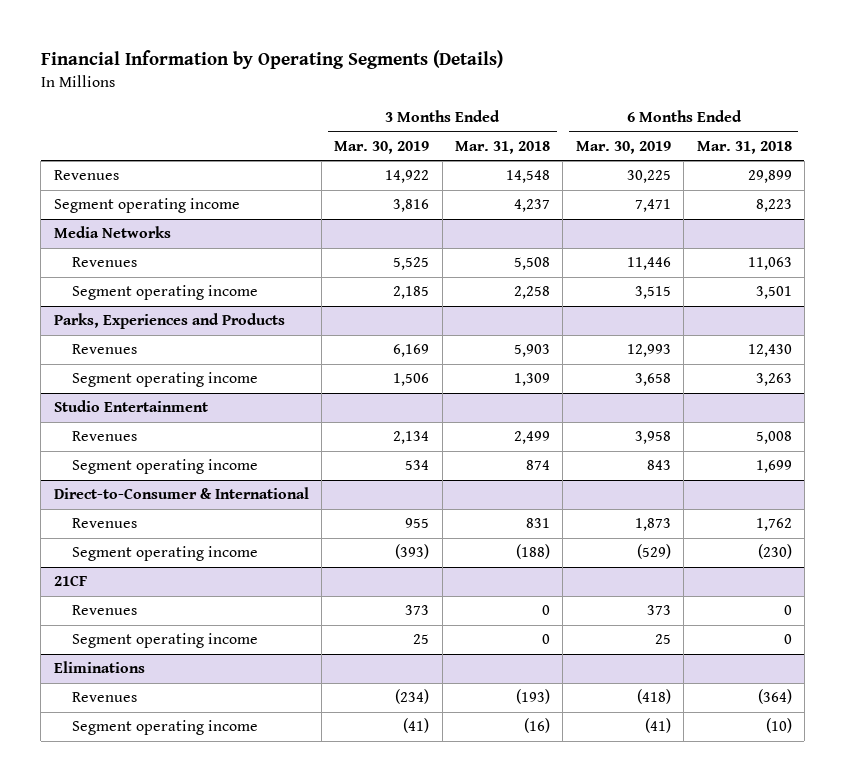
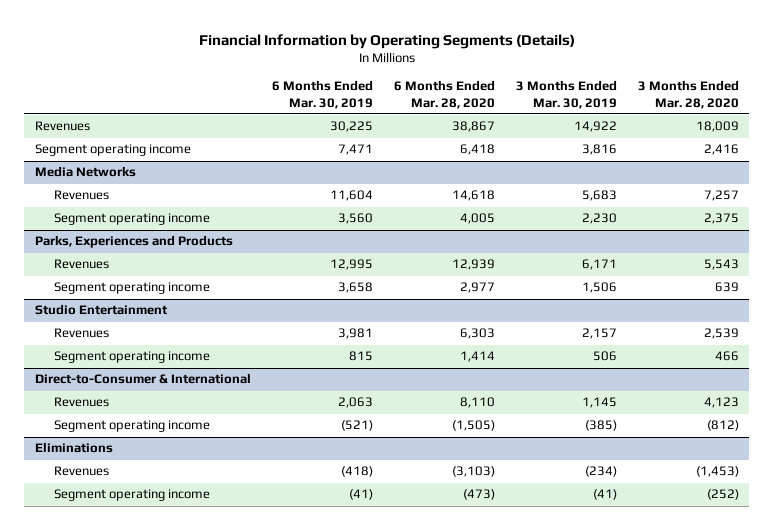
- | 3 Months Ended Mar. 30, 2019 | 3 Months Ended Mar. 31, 2018 | 6 Months Ended Mar. 30, 2019 | 6 Months Ended Mar. 31, 2018
+ | 6 Months Ended Mar. 30, 2019 | 6 Months Ended Mar. 28, 2020 | 3 Months Ended Mar. 30, 2019 | 3 Months Ended Mar. 28, 2020
@ Media Networks
- Revenues | 5,525 | 5,508 | 11,446 | 11,063
- Segment operating income | 2,185 | 2,258 | 3,515 | 3,501
+ Revenues | 11,604 | 14,618 | 5,683 | 7,257
+ Segment operating income | 3,560 | 4,005 | 2,230 | 2,375
@ Parks, Experiences and Products
- Revenues | 6,169 | 5,903 | 12,993 | 12,430
+ Revenues | 12,995 | 12,939 | 6,171 | 5,543
@ Studio Entertainment
- Revenues | 2,134 | 2,499 | 3,958 | 5,008
- Segment operating income | 534 | 874 | 843 | 1,699
+ Revenues | 3,981 | 6,303 | 2,157 | 2,539
+ Segment operating income | 815 | 1,414 | 506 | 466
@ Direct-to-Consumer & International
- Revenues | 955 | 831 | 1,873 | 1,762
- Segment operating income | (393) | (188) | (529) | (230)
- 21CF
- Revenues | 373 | 0 | 373 | 0
- Segment operating income | 25 | 0 | 25 | 0
@ Direct-to-Consumer & International
+ Revenues | 2,063 | 8,110 | 1,145 | 4,123
+ Segment operating income | (521) | (1,505) | (385) | (812)

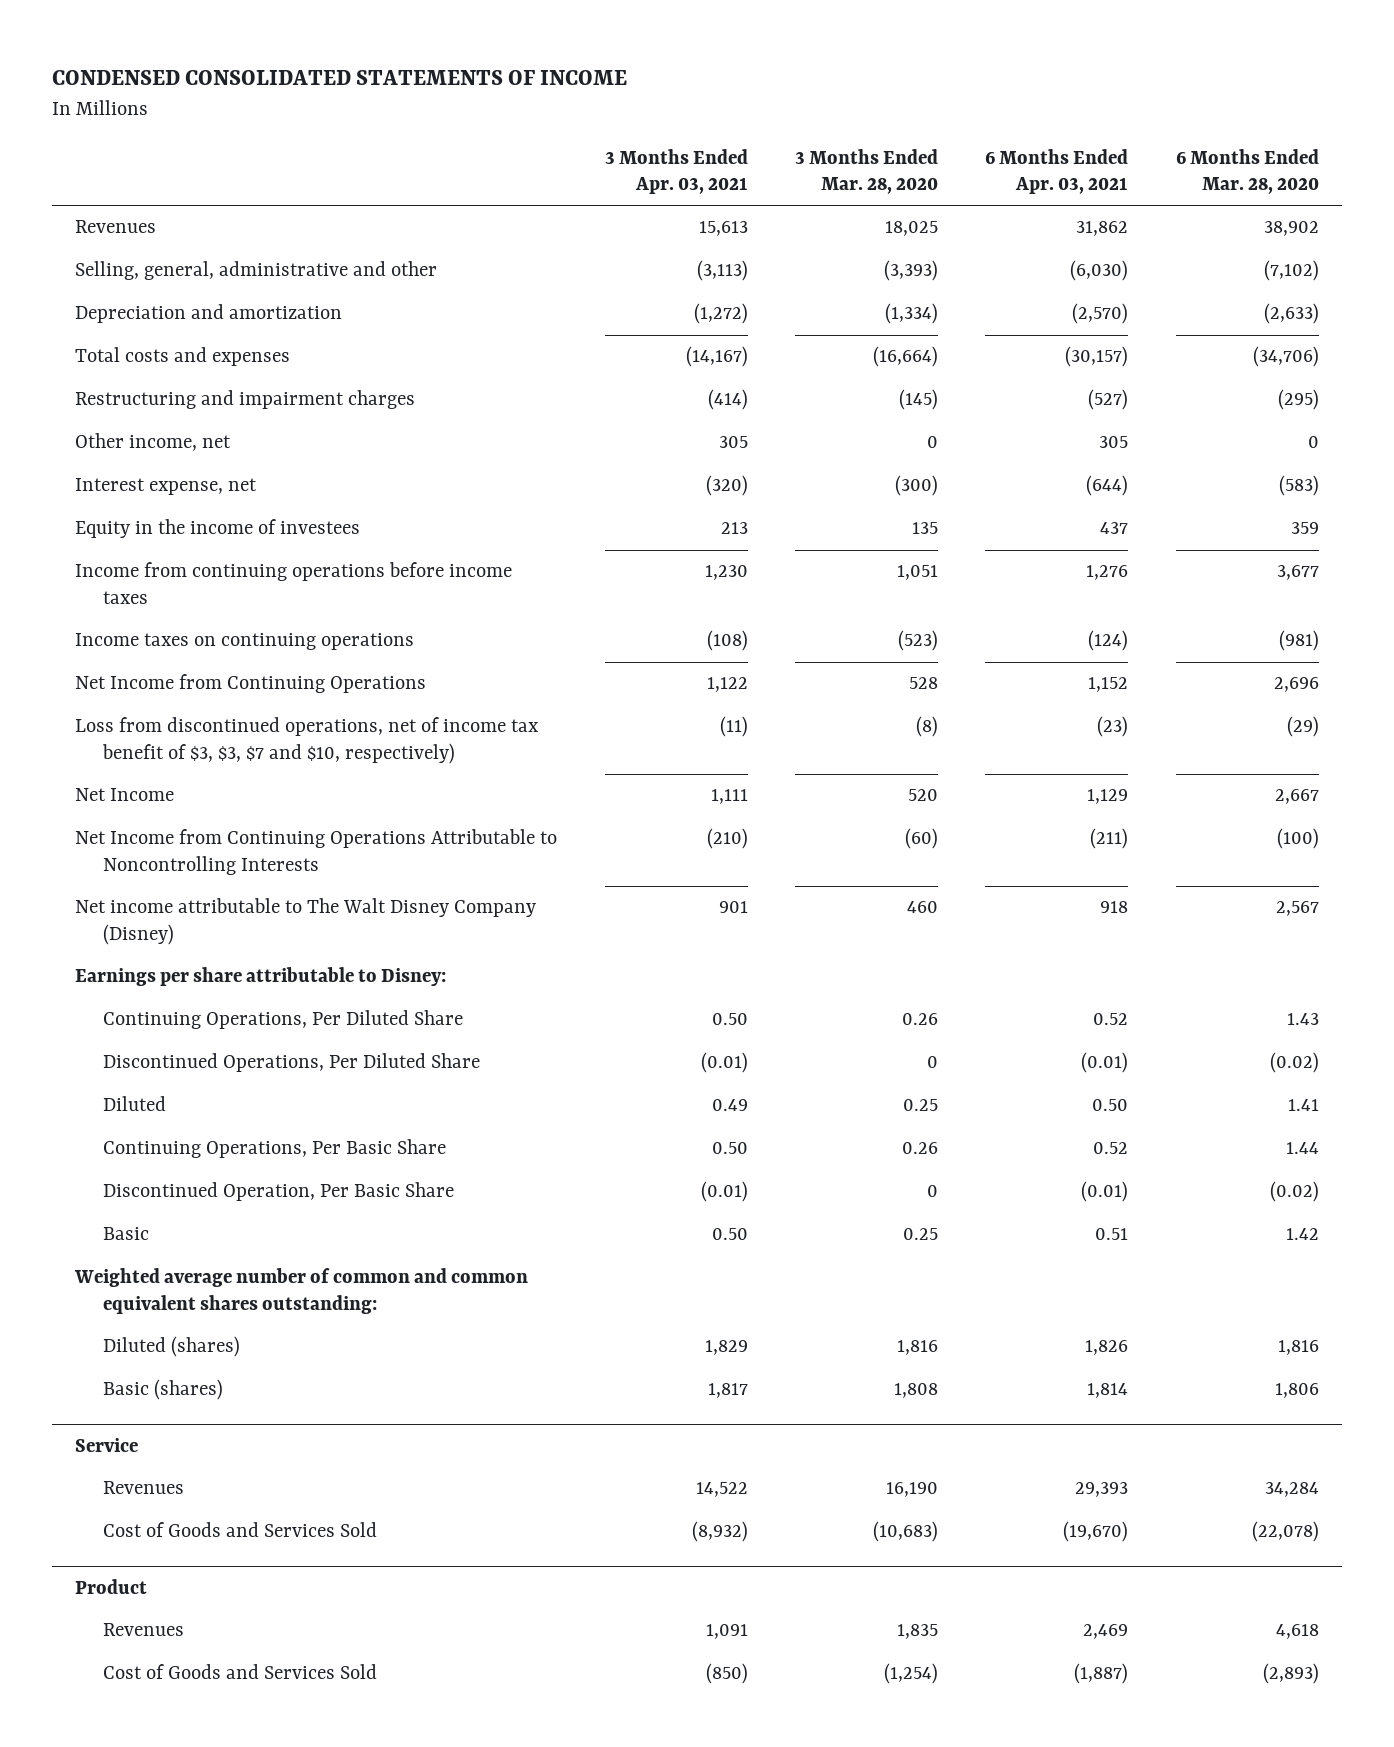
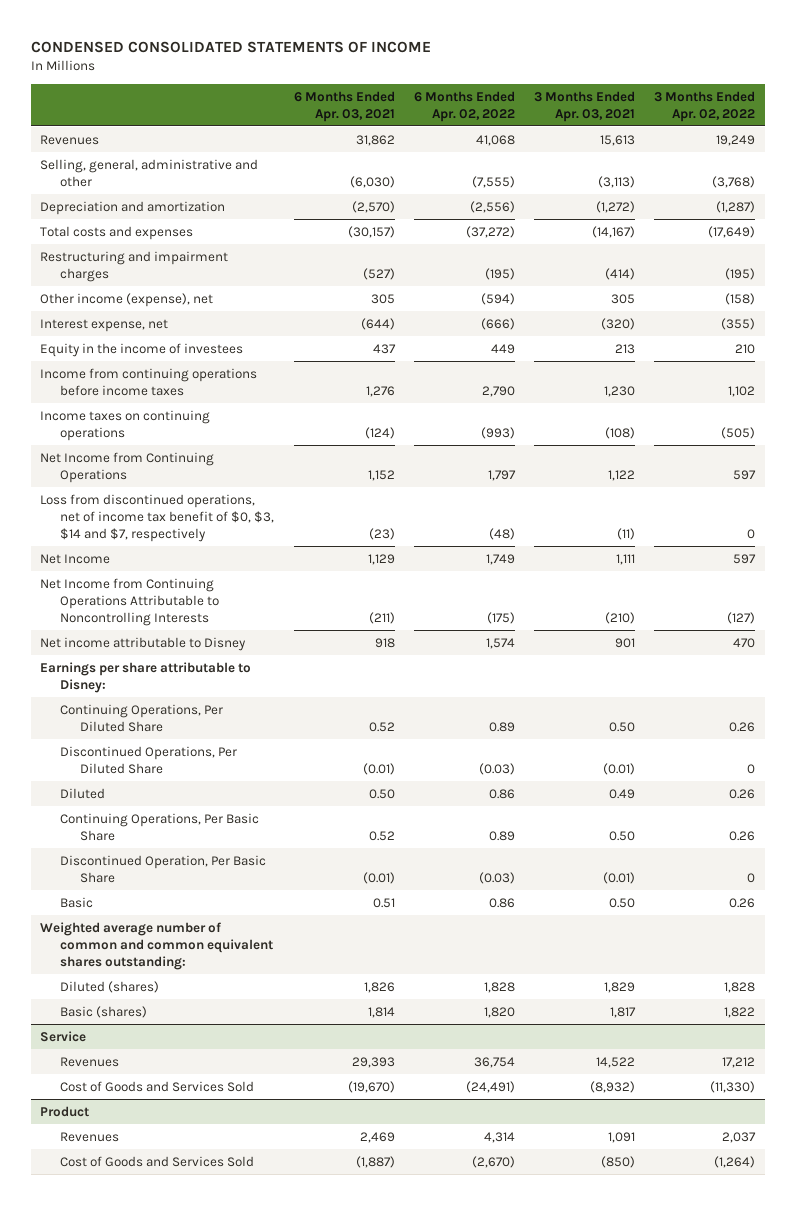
- | 3 Months Ended Apr. 03, 2021 | 3 Months Ended Mar. 28, 2020 | 6 Months Ended Apr. 03, 2021 | 6 Months Ended Mar. 28, 2020
+ | 6 Months Ended Apr. 03, 2021 | 6 Months Ended Apr. 02, 2022 | 3 Months Ended Apr. 03, 2021 | 3 Months Ended Apr. 02, 2022
- Other income, net | 305 | 0 | 305 | 0
+ Other income (expense), net | 305 | (594) | 305 | (158)
- Loss from discontinued operations, net of income tax benefit of $3, $3, $7 and $10, respectively) | (11) | (8) | (23) | (29)
+ Loss from discontinued operations, net of income tax benefit of $0, $3, $14 and $7, respectively | (23) | (48) | (11) | 0
- Net income attributable to The Walt Disney Company (Disney) | 901 | 460 | 918 | 2,567
+ Net income attributable to Disney | 918 | 1,574 | 901 | 470

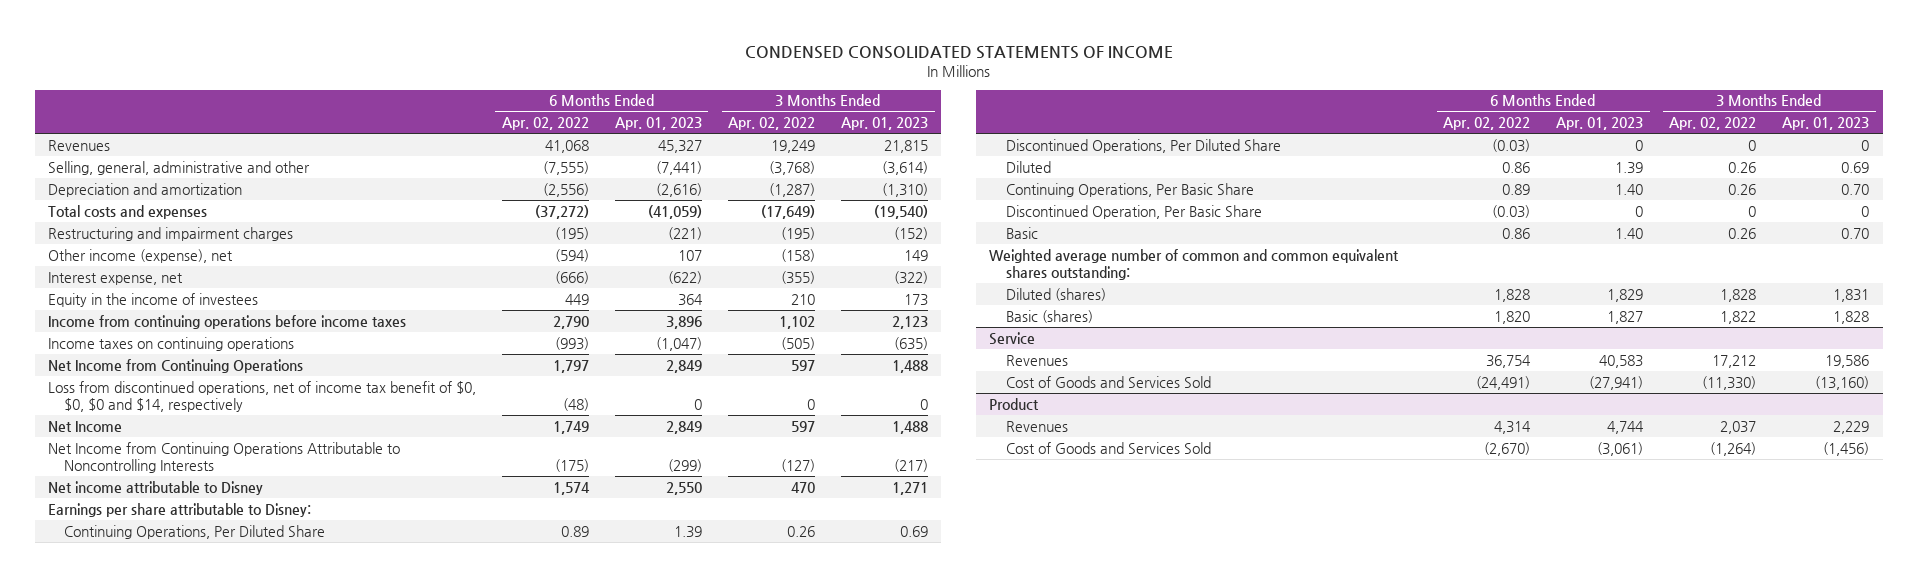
- | 6 Months Ended Apr. 03, 2021 | 6 Months Ended Apr. 02, 2022 | 3 Months Ended Apr. 03, 2021 | 3 Months Ended Apr. 02, 2022
+ | 6 Months Ended Apr. 02, 2022 | 6 Months Ended Apr. 01, 2023 | 3 Months Ended Apr. 02, 2022 | 3 Months Ended Apr. 01, 2023
- Loss from discontinued operations, net of income tax benefit of $0, $3, $14 and $7, respectively | (23) | (48) | (11) | 0
+ Loss from discontinued operations, net of income tax benefit of $0, $0, $0 and $14, respectively | (48) | 0 | 0 | 0

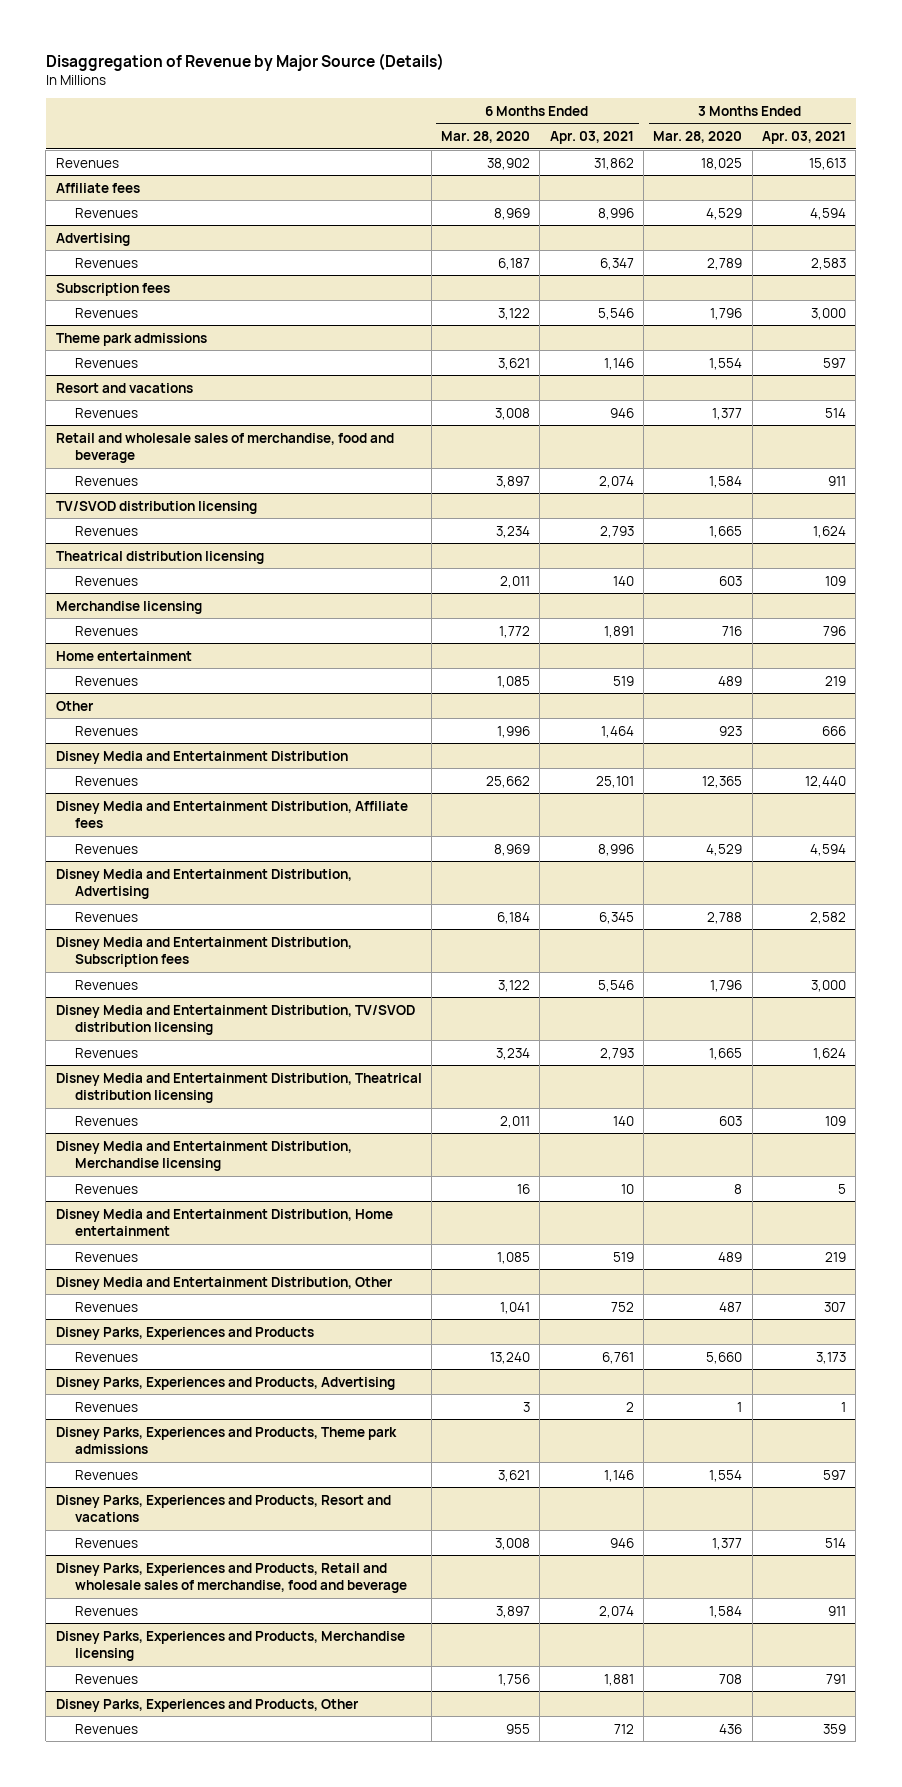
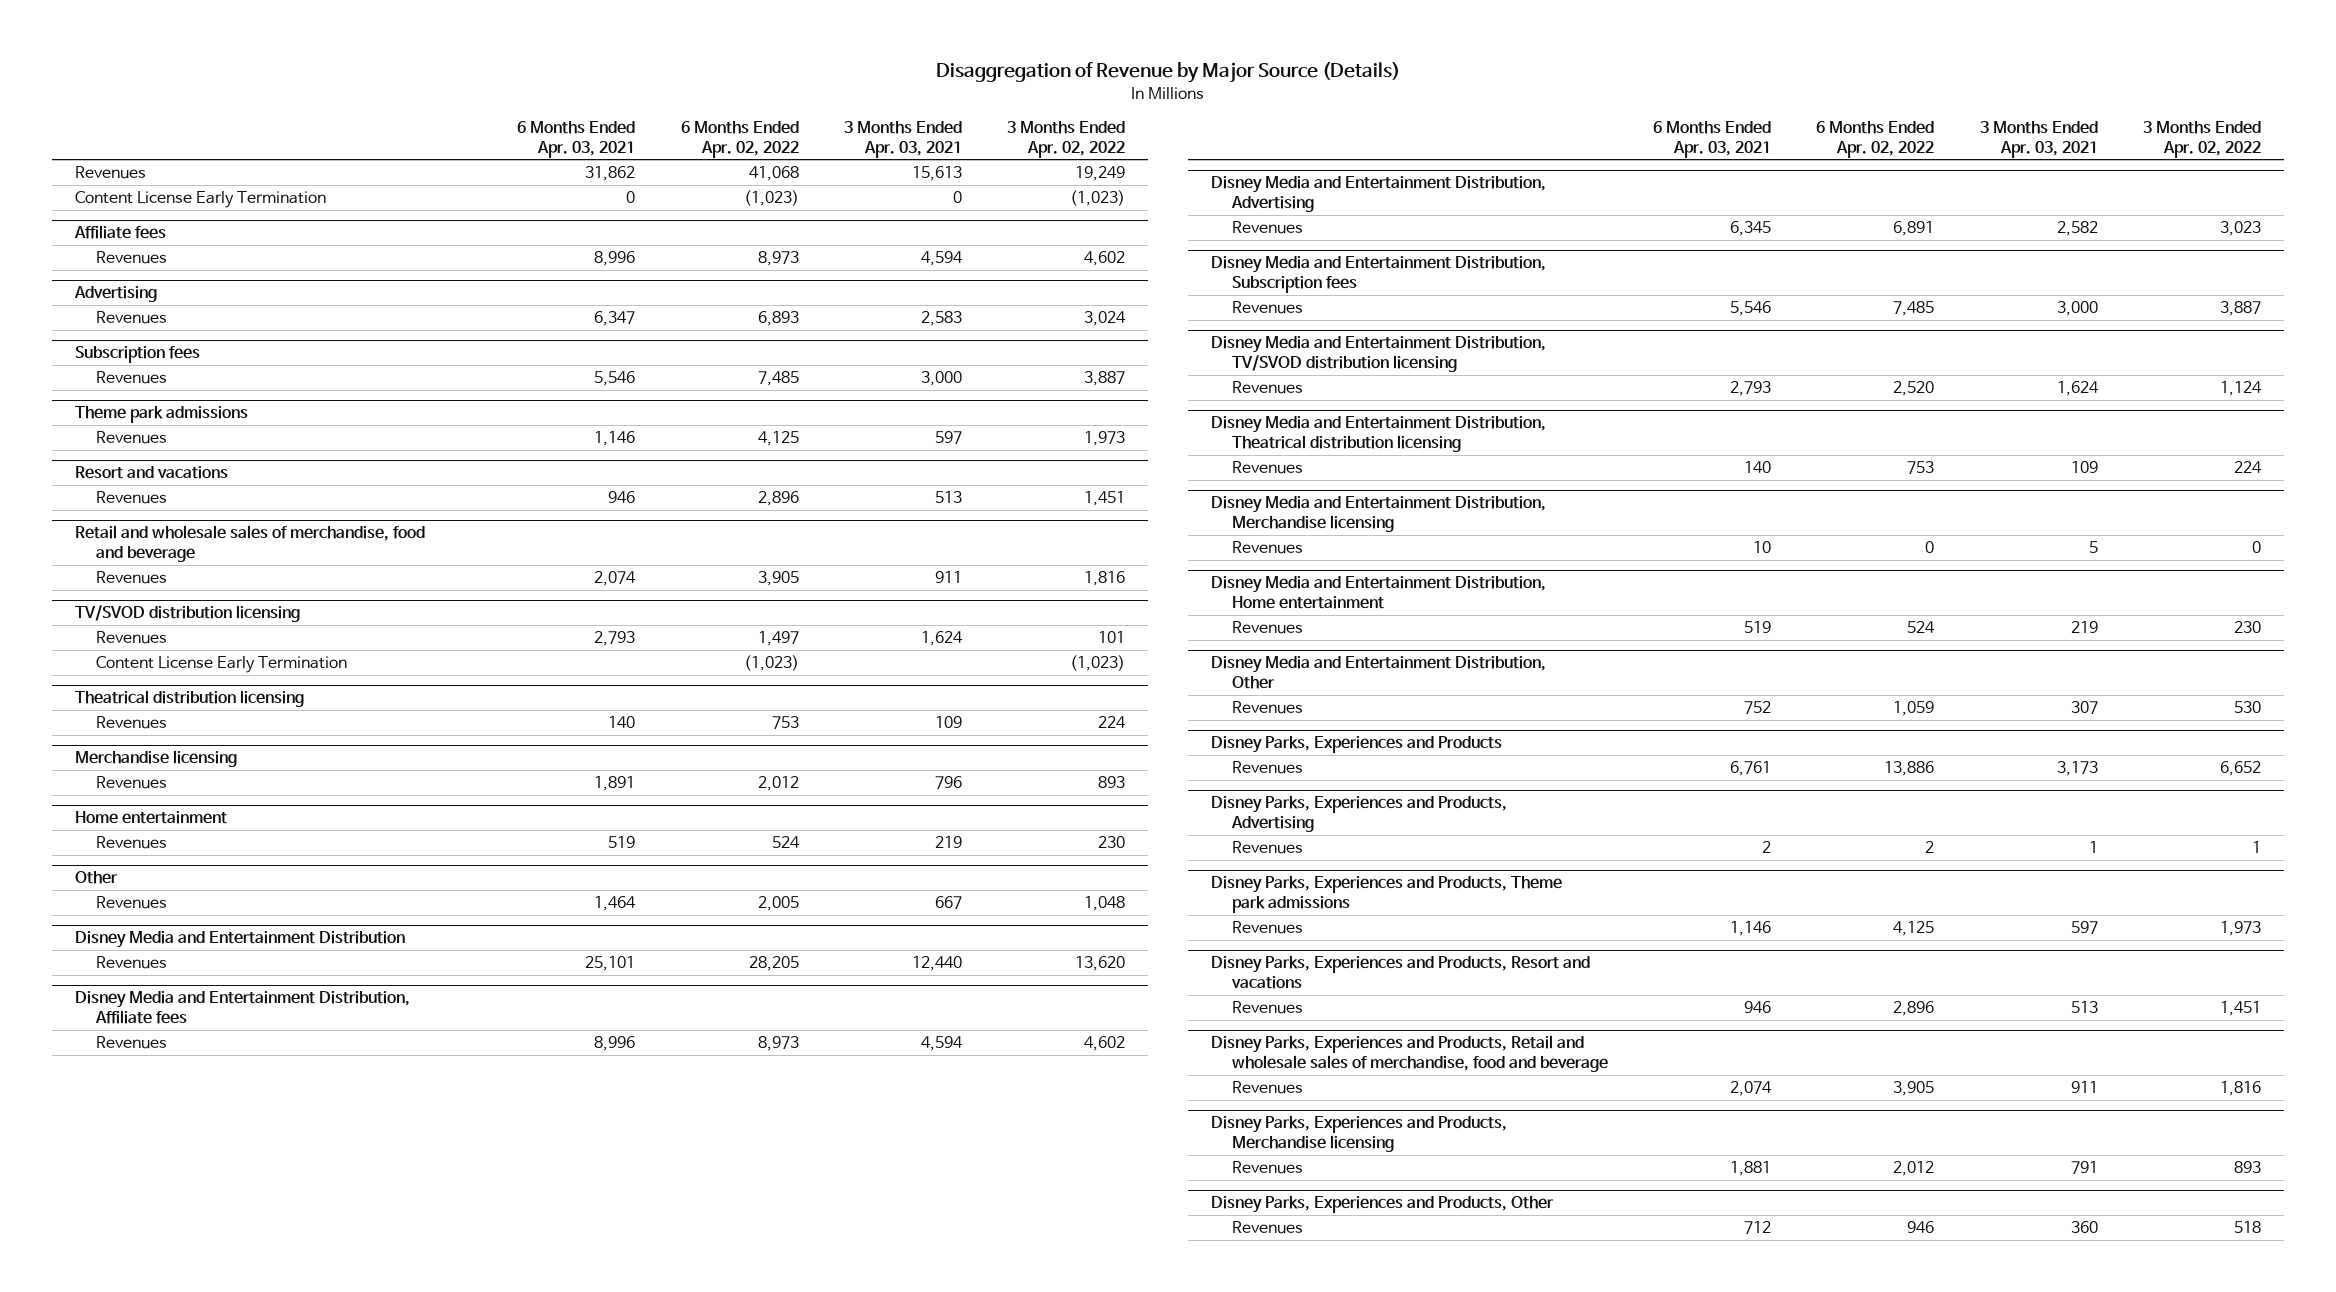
- | 6 Months Ended Mar. 28, 2020 | 6 Months Ended Apr. 03, 2021 | 3 Months Ended Mar. 28, 2020 | 3 Months Ended Apr. 03, 2021
+ | 6 Months Ended Apr. 03, 2021 | 6 Months Ended Apr. 02, 2022 | 3 Months Ended Apr. 03, 2021 | 3 Months Ended Apr. 02, 2022
+ Content License Early Termination | 0 | (1,023) | 0 | (1,023)
@ Resort and vacations
- Revenues | 3,008 | 946 | 1,377 | 514
+ Revenues | 946 | 2,896 | 513 | 1,451
@ TV/SVOD distribution licensing
+ Content License Early Termination | | (1,023) | | (1,023)
@ Other
- Revenues | 1,996 | 1,464 | 923 | 666
+ Revenues | 1,464 | 2,005 | 667 | 1,048
@ Disney Parks, Experiences and Products, Resort and vacations
- Revenues | 3,008 | 946 | 1,377 | 514
+ Revenues | 946 | 2,896 | 513 | 1,451
@ Disney Parks, Experiences and Products, Other
- Revenues | 955 | 712 | 436 | 359
+ Revenues | 712 | 946 | 360 | 518

